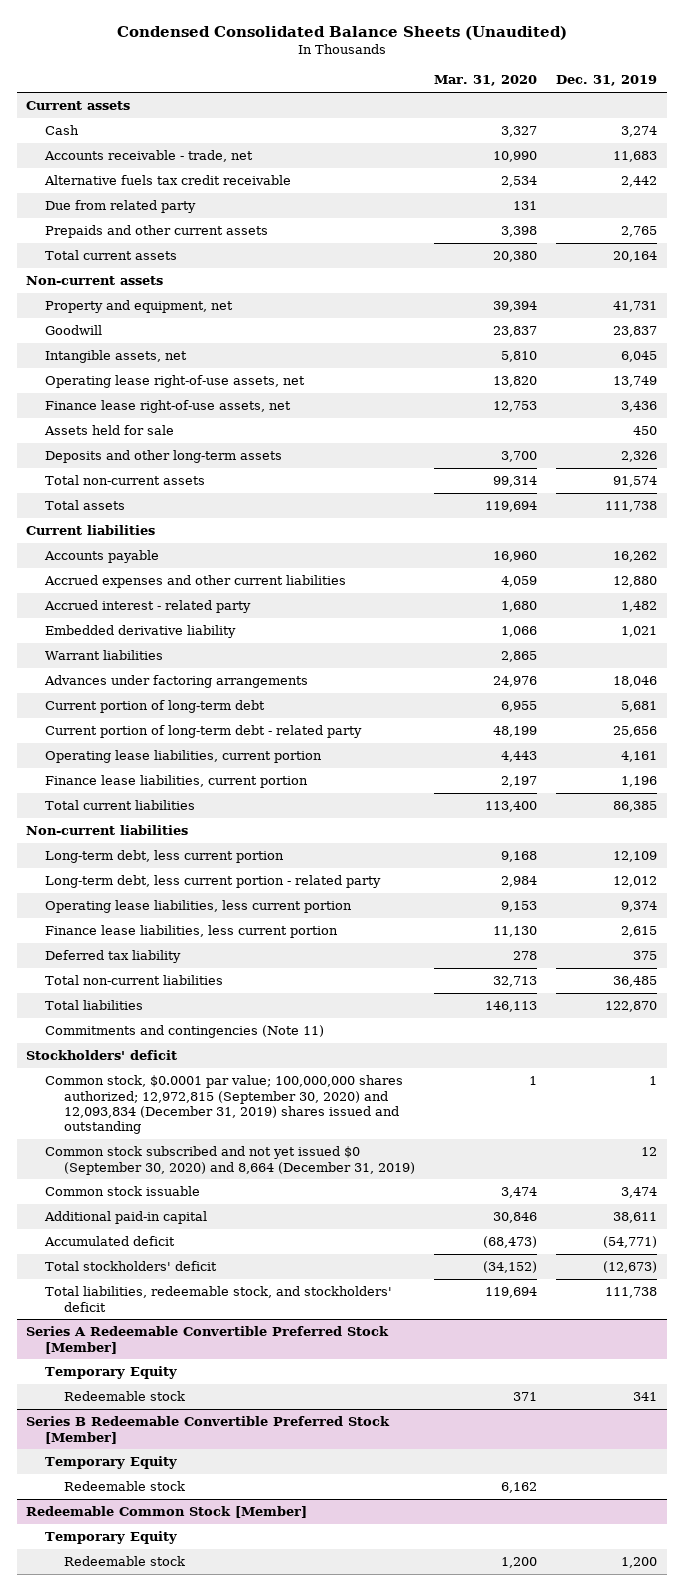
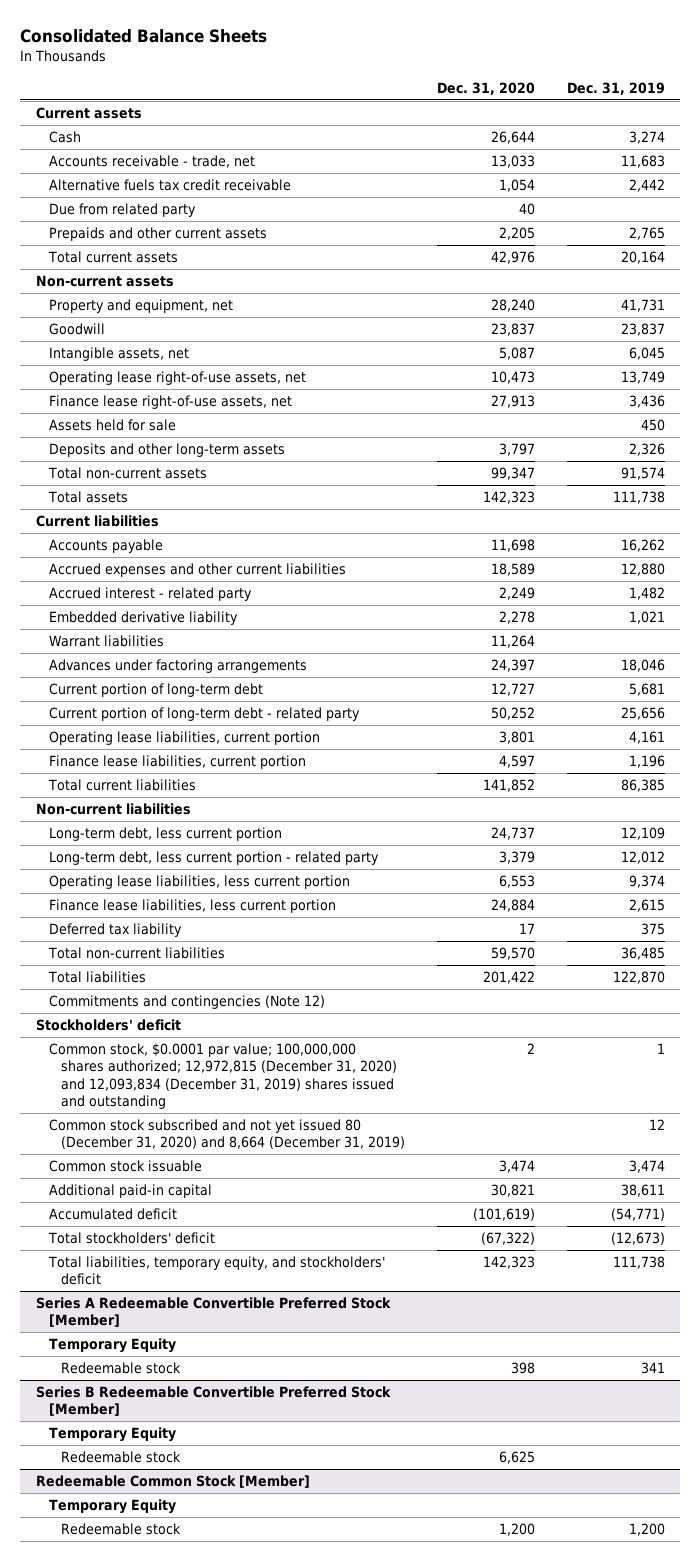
- Condensed Consolidated Balance Sheets (Unaudited)
+ Consolidated Balance Sheets
- | Mar. 31, 2020 | Dec. 31, 2019
+ | Dec. 31, 2020 | Dec. 31, 2019
- Commitments and contingencies (Note 11)
+ Commitments and contingencies (Note 12)
- Common stock, $0.0001 par value; 100,000,000 shares authorized; 12,972,815 (September 30, 2020) and 12,093,834 (December 31, 2019) shares issued and outstanding | 1 | 1
- Common stock subscribed and not yet issued $0 (September 30, 2020) and 8,664 (December 31, 2019) | | 12
+ Common stock, $0.0001 par value; 100,000,000 shares authorized; 12,972,815 (December 31, 2020) and 12,093,834 (December 31, 2019) shares issued and outstanding | 2 | 1
+ Common stock subscribed and not yet issued 80 (December 31, 2020) and 8,664 (December 31, 2019) | | 12
- Total liabilities, redeemable stock, and stockholders' deficit | 119,694 | 111,738
+ Total liabilities, temporary equity, and stockholders' deficit | 142,323 | 111,738

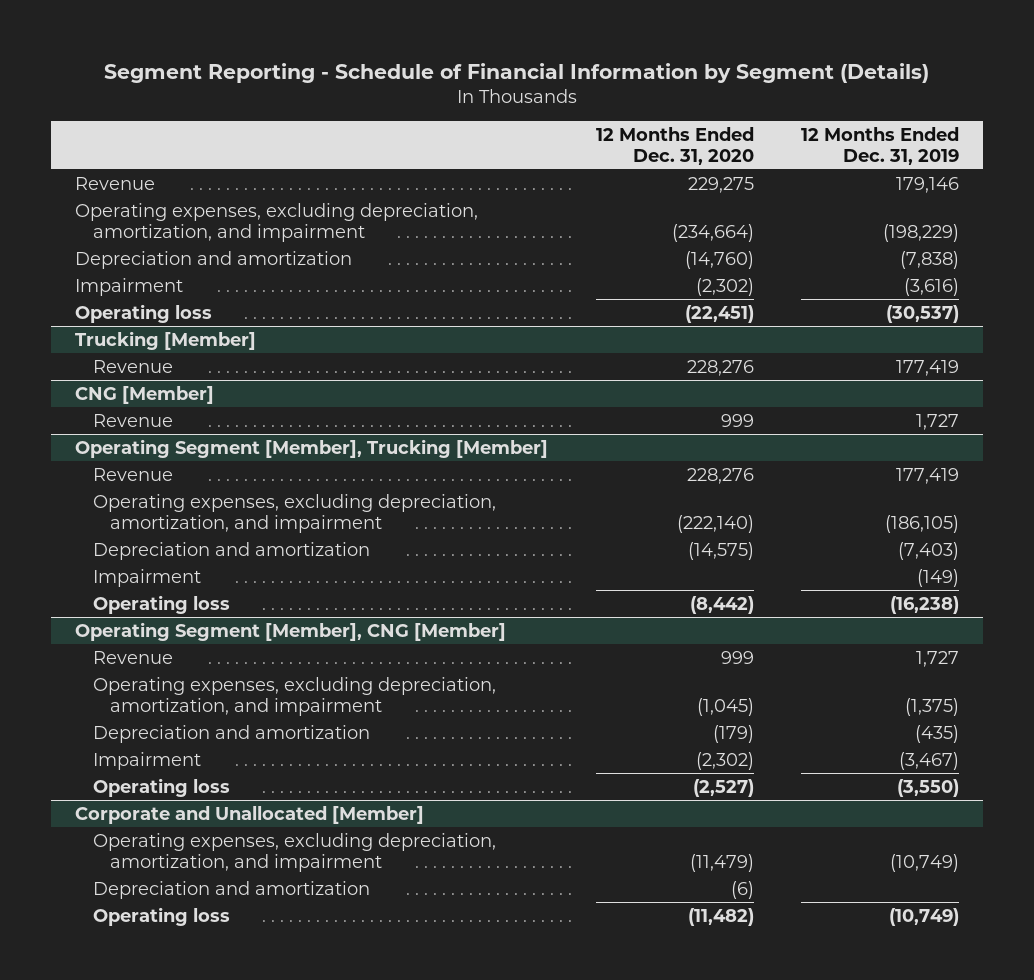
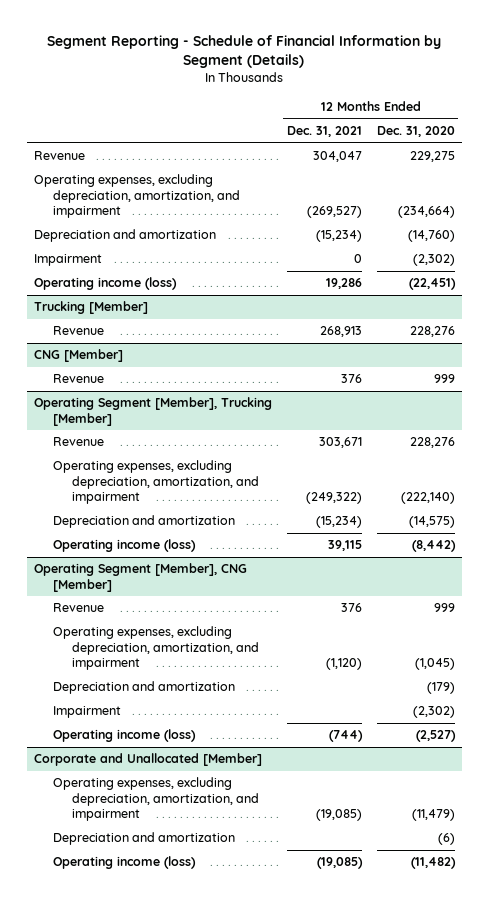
- | 12 Months Ended Dec. 31, 2020 | 12 Months Ended Dec. 31, 2019
+ | 12 Months Ended Dec. 31, 2021 | 12 Months Ended Dec. 31, 2020
- Operating loss | (22,451) | (30,537)
+ Operating income (loss) | 19,286 | (22,451)
@ Operating Segment [Member], Trucking [Member]
- Impairment | | (149)
- Operating loss | (8,442) | (16,238)
+ Operating income (loss) | 39,115 | (8,442)
@ Operating Segment [Member], CNG [Member]
- Operating loss | (2,527) | (3,550)
+ Operating income (loss) | (744) | (2,527)
@ Corporate and Unallocated [Member]
- Operating loss | (11,482) | (10,749)
+ Operating income (loss) | (19,085) | (11,482)

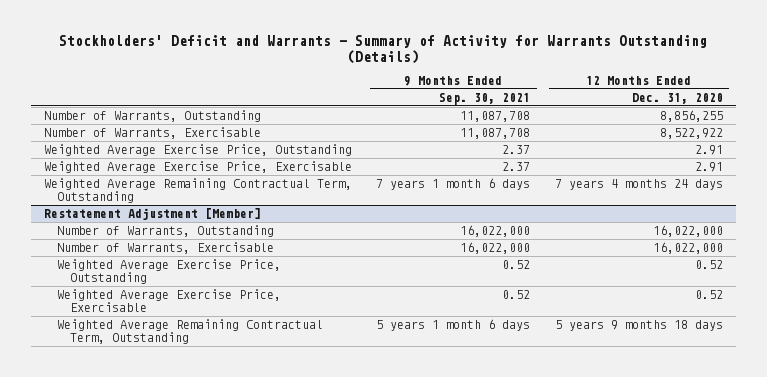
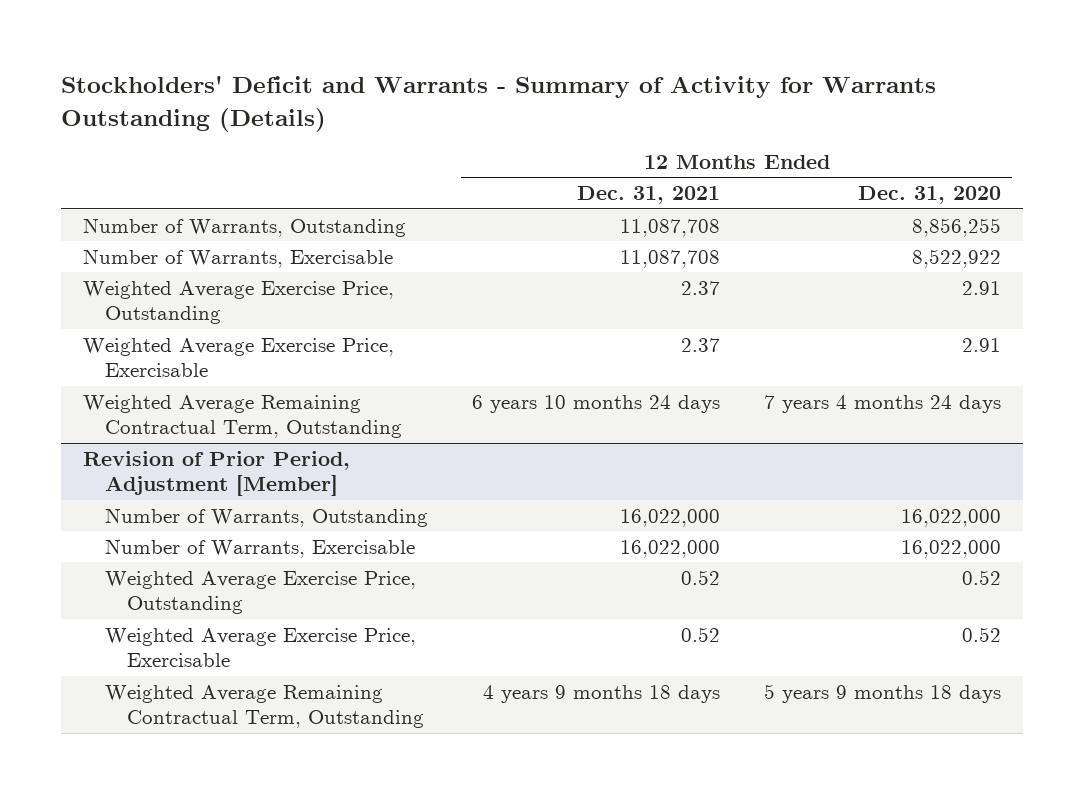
- | 9 Months Ended Sep. 30, 2021 | 12 Months Ended Dec. 31, 2020
+ | 12 Months Ended Dec. 31, 2021 | 12 Months Ended Dec. 31, 2020
- Restatement Adjustment [Member]
+ Revision of Prior Period, Adjustment [Member]

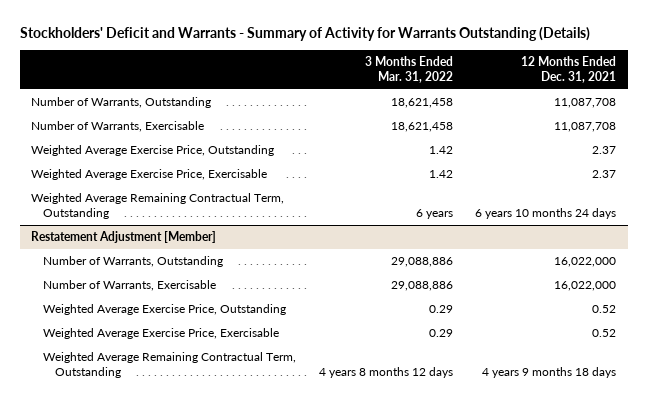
- | 12 Months Ended Dec. 31, 2021 | 12 Months Ended Dec. 31, 2020
+ | 3 Months Ended Mar. 31, 2022 | 12 Months Ended Dec. 31, 2021
- Revision of Prior Period, Adjustment [Member]
+ Restatement Adjustment [Member]

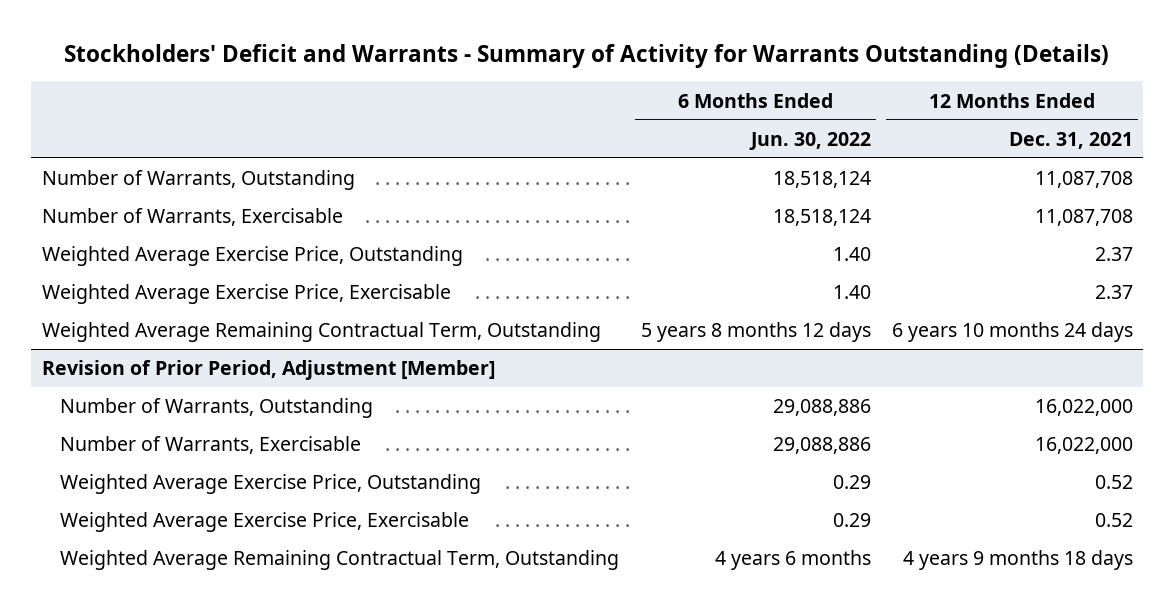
- | 3 Months Ended Mar. 31, 2022 | 12 Months Ended Dec. 31, 2021
+ | 6 Months Ended Jun. 30, 2022 | 12 Months Ended Dec. 31, 2021
- Restatement Adjustment [Member]
+ Revision of Prior Period, Adjustment [Member]

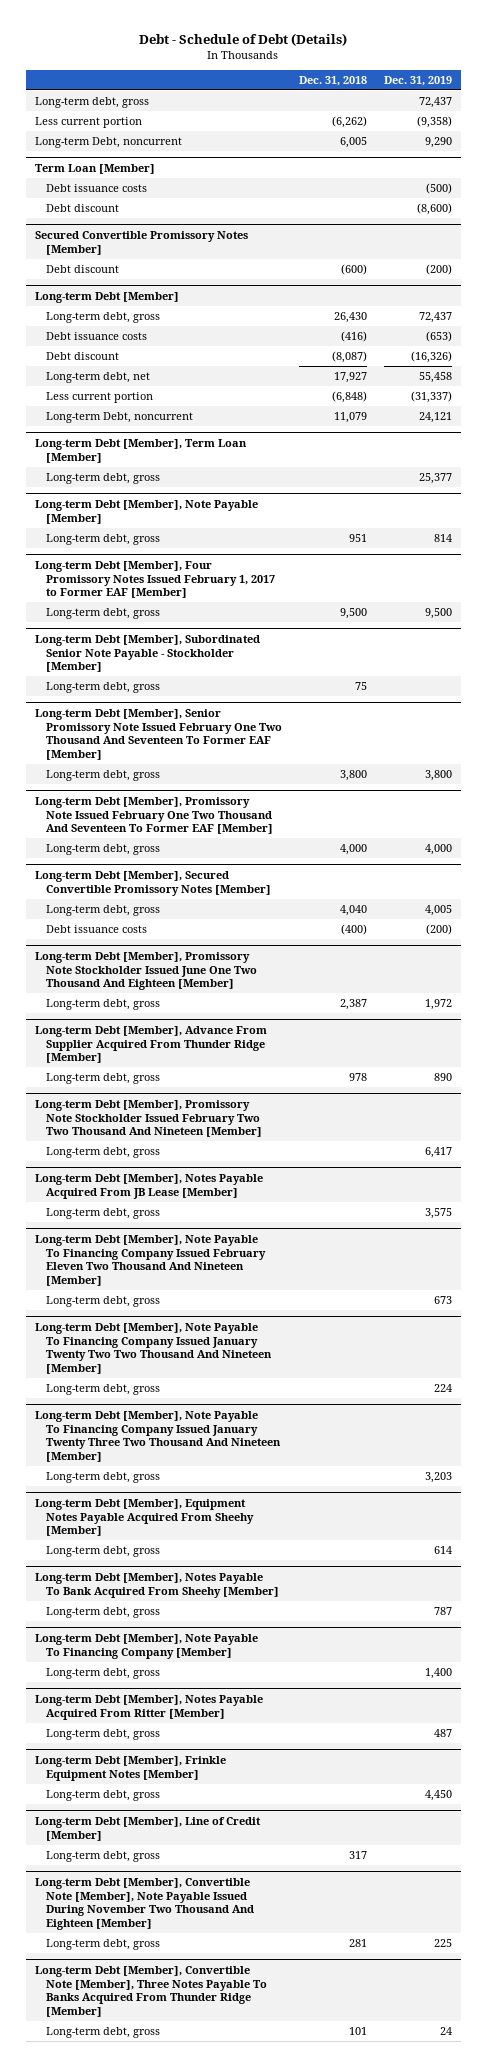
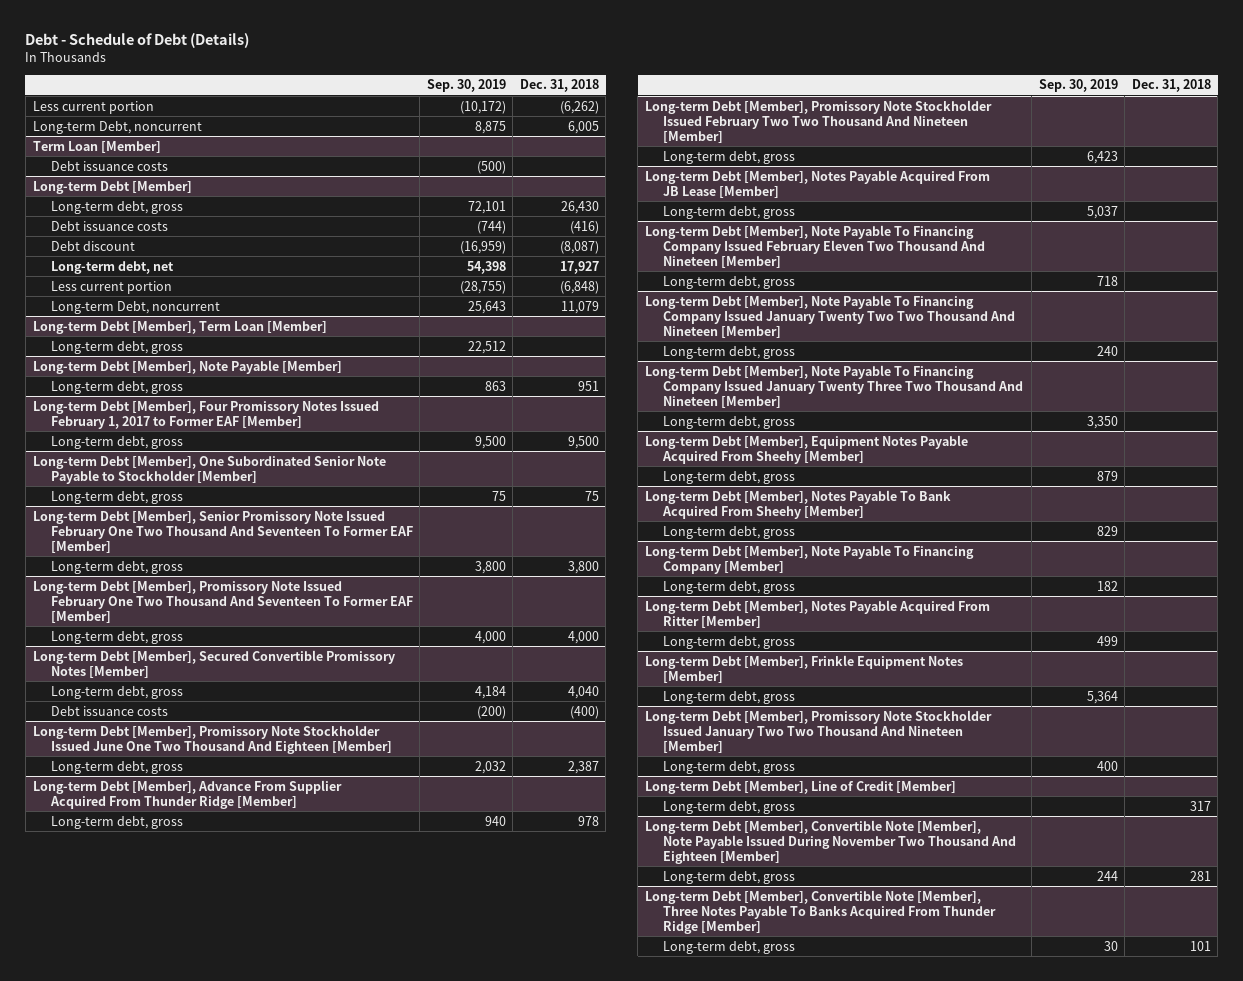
- | Dec. 31, 2018 | Dec. 31, 2019
+ | Sep. 30, 2019 | Dec. 31, 2018
- Long-term debt, gross | | 72,437
@ Term Loan [Member]
- Debt discount | | (8,600)
- Secured Convertible Promissory Notes [Member]
- Debt discount | (600) | (200)
- Long-term Debt [Member], Subordinated Senior Note Payable - Stockholder [Member]
+ Long-term Debt [Member], One Subordinated Senior Note Payable to Stockholder [Member]
+ Long-term Debt [Member], Promissory Note Stockholder Issued January Two Two Thousand And Nineteen [Member]
+ Long-term debt, gross | 400 |

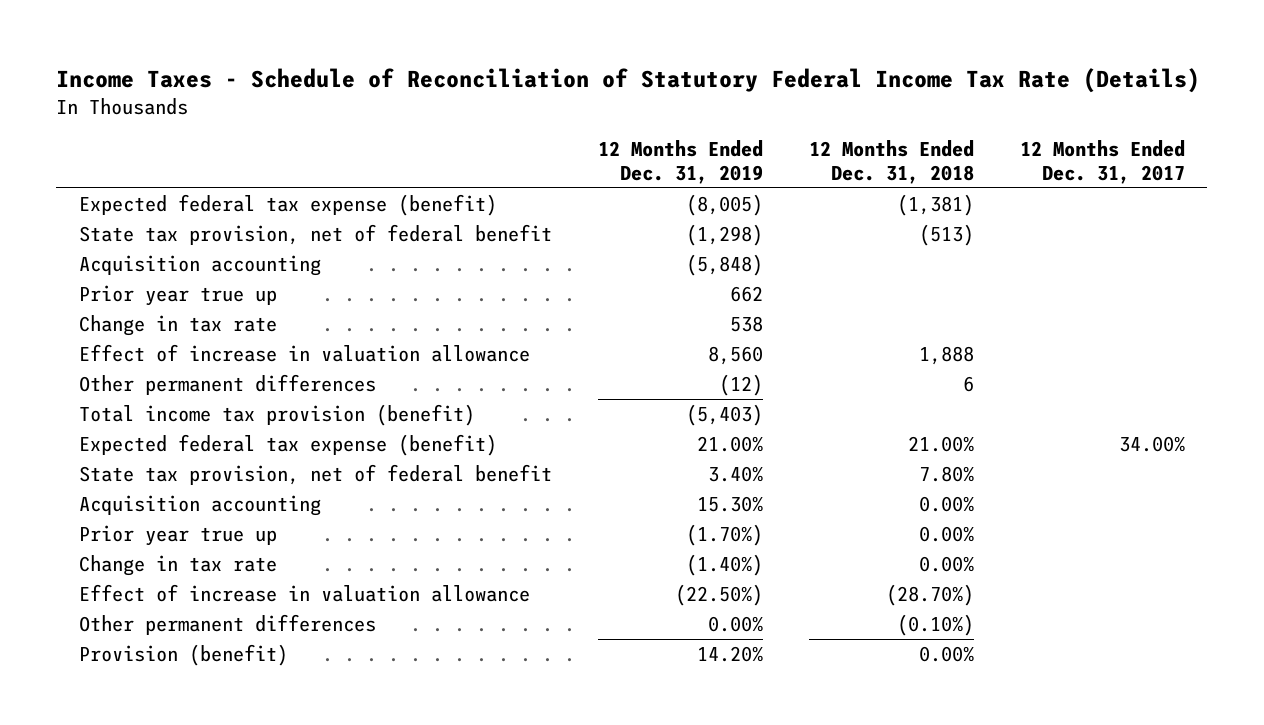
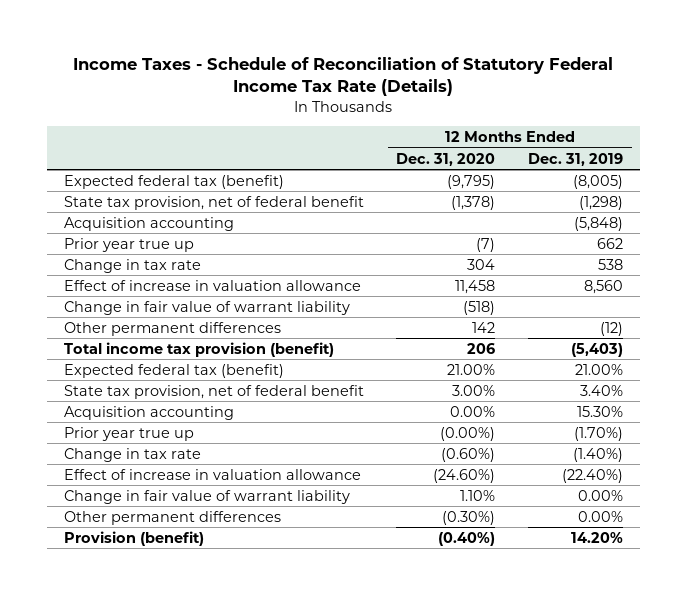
- | 12 Months Ended Dec. 31, 2019 | 12 Months Ended Dec. 31, 2018 | 12 Months Ended Dec. 31, 2017
+ | 12 Months Ended Dec. 31, 2020 | 12 Months Ended Dec. 31, 2019
- Expected federal tax expense (benefit) | (8,005) | (1,381) |
+ Expected federal tax (benefit) | (9,795) | (8,005)
+ Change in fair value of warrant liability | (518) |
- Expected federal tax expense (benefit) | 21.00% | 21.00% | 34.00%
+ Expected federal tax (benefit) | 21.00% | 21.00%
- Effect of increase in valuation allowance | (22.50%) | (28.70%) |
+ Effect of increase in valuation allowance | (24.60%) | (22.40%)
+ Change in fair value of warrant liability | 1.10% | 0.00%

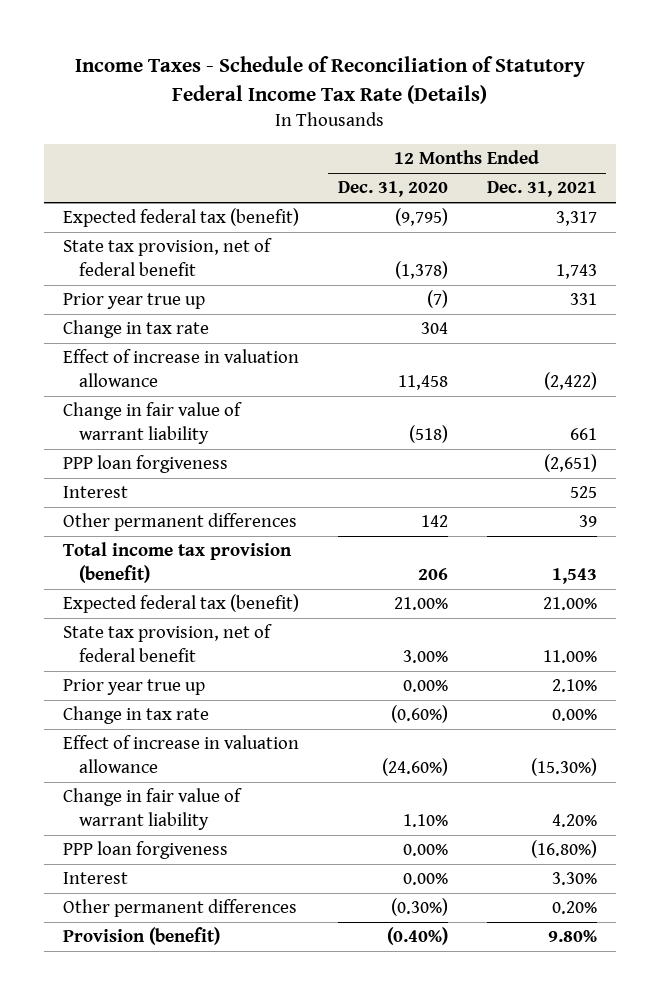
- | 12 Months Ended Dec. 31, 2020 | 12 Months Ended Dec. 31, 2019
+ | 12 Months Ended Dec. 31, 2020 | 12 Months Ended Dec. 31, 2021
- Acquisition accounting | | (5,848)
+ PPP loan forgiveness | | (2,651)
+ Interest | | 525
- Acquisition accounting | 0.00% | 15.30%
- Prior year true up | (0.00%) | (1.70%)
+ Prior year true up | 0.00% | 2.10%
+ PPP loan forgiveness | 0.00% | (16.80%)
+ Interest | 0.00% | 3.30%

